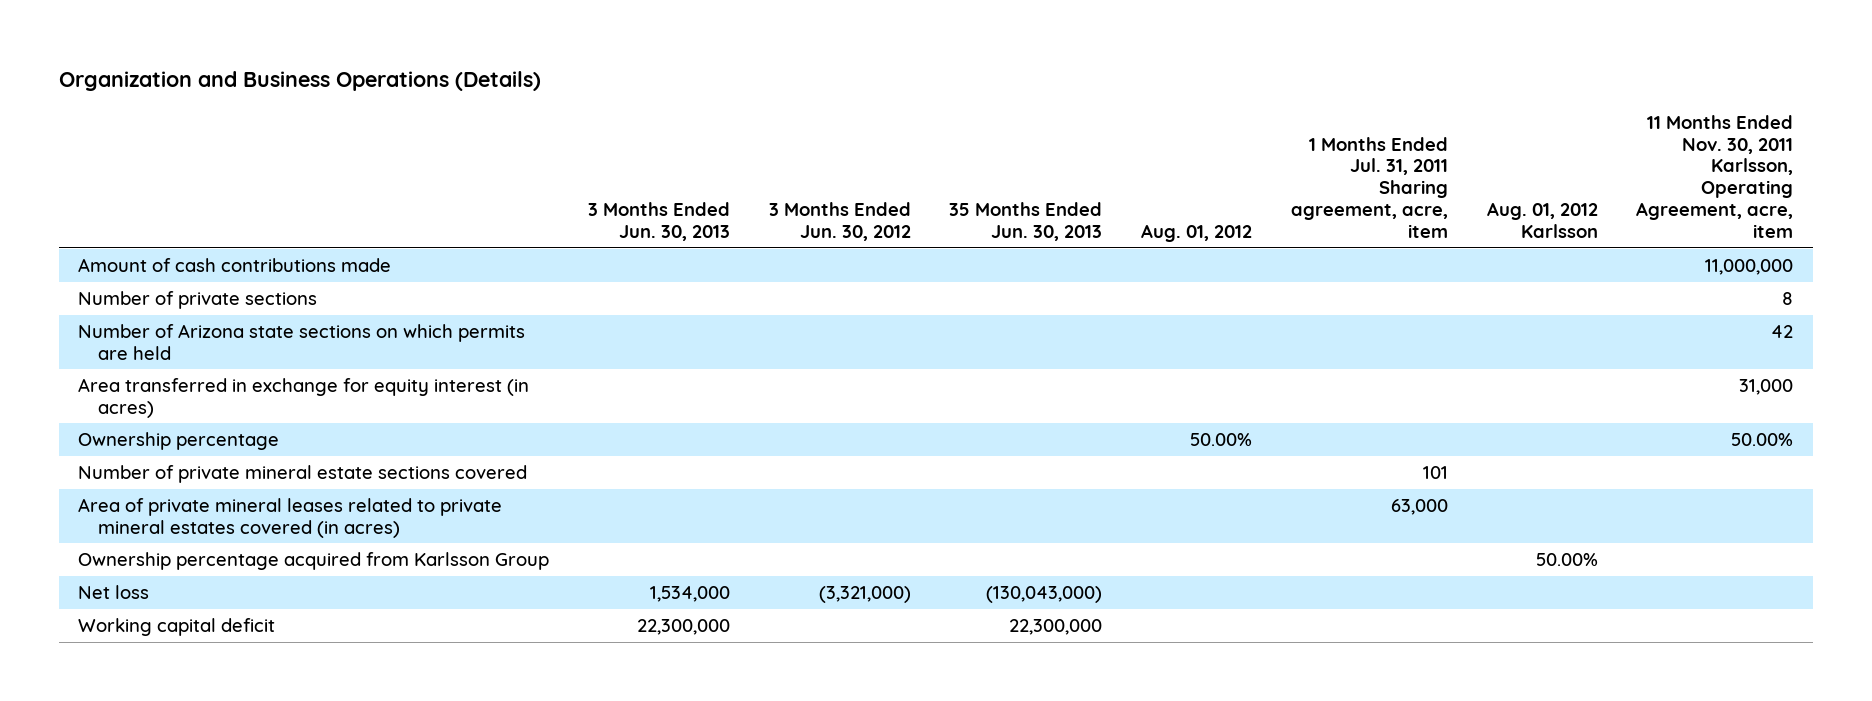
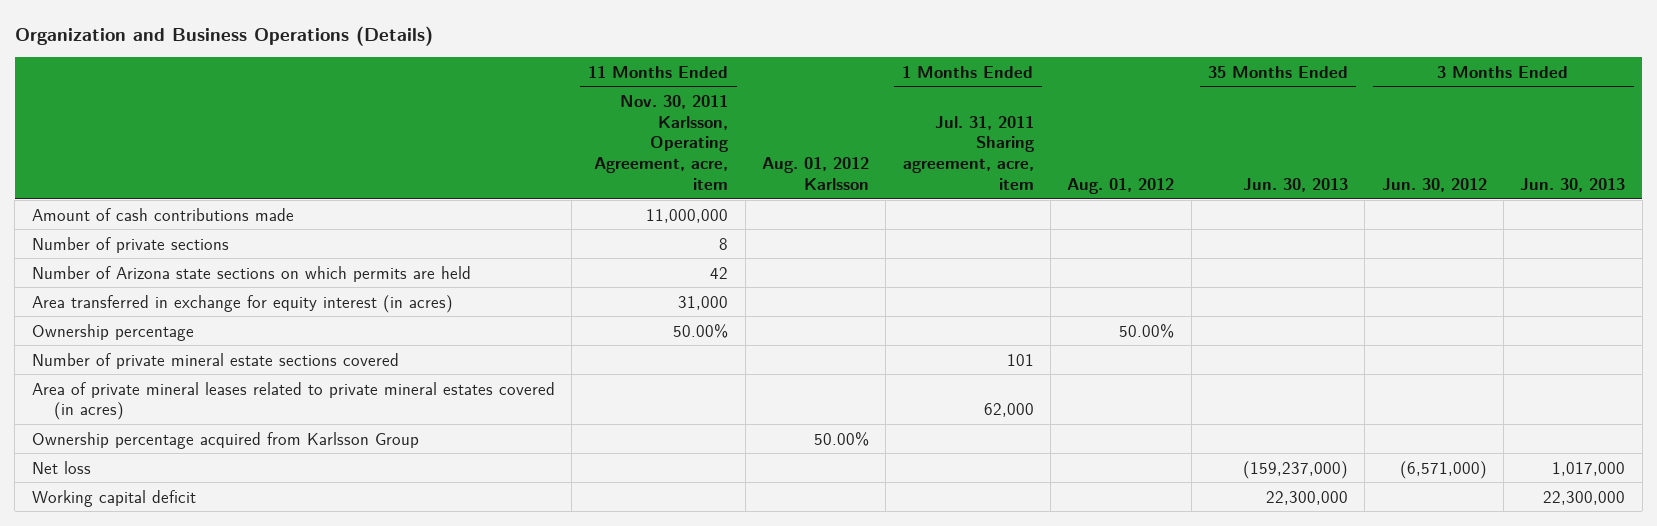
- | 3 Months Ended Jun. 30, 2013 | 3 Months Ended Jun. 30, 2012 | 35 Months Ended Jun. 30, 2013 | Aug. 01, 2012 | 1 Months Ended Jul. 31, 2011 Sharing agreement, acre, item | Aug. 01, 2012 Karlsson | 11 Months Ended Nov. 30, 2011 Karlsson, Operating Agreement, acre, item
+ | 11 Months Ended Nov. 30, 2011 Karlsson, Operating Agreement, acre, item | Aug. 01, 2012 Karlsson | 1 Months Ended Jul. 31, 2011 Sharing agreement, acre, item | Aug. 01, 2012 | 35 Months Ended Jun. 30, 2013 | 3 Months Ended Jun. 30, 2012 | 3 Months Ended Jun. 30, 2013
- Area of private mineral leases related to private mineral estates covered (in acres) | | | | | 63,000 | |
+ Area of private mineral leases related to private mineral estates covered (in acres) | | | 62,000 | | | |
- Net loss | 1,534,000 | (3,321,000) | (130,043,000) | | | |
+ Net loss | | | | | (159,237,000) | (6,571,000) | 1,017,000

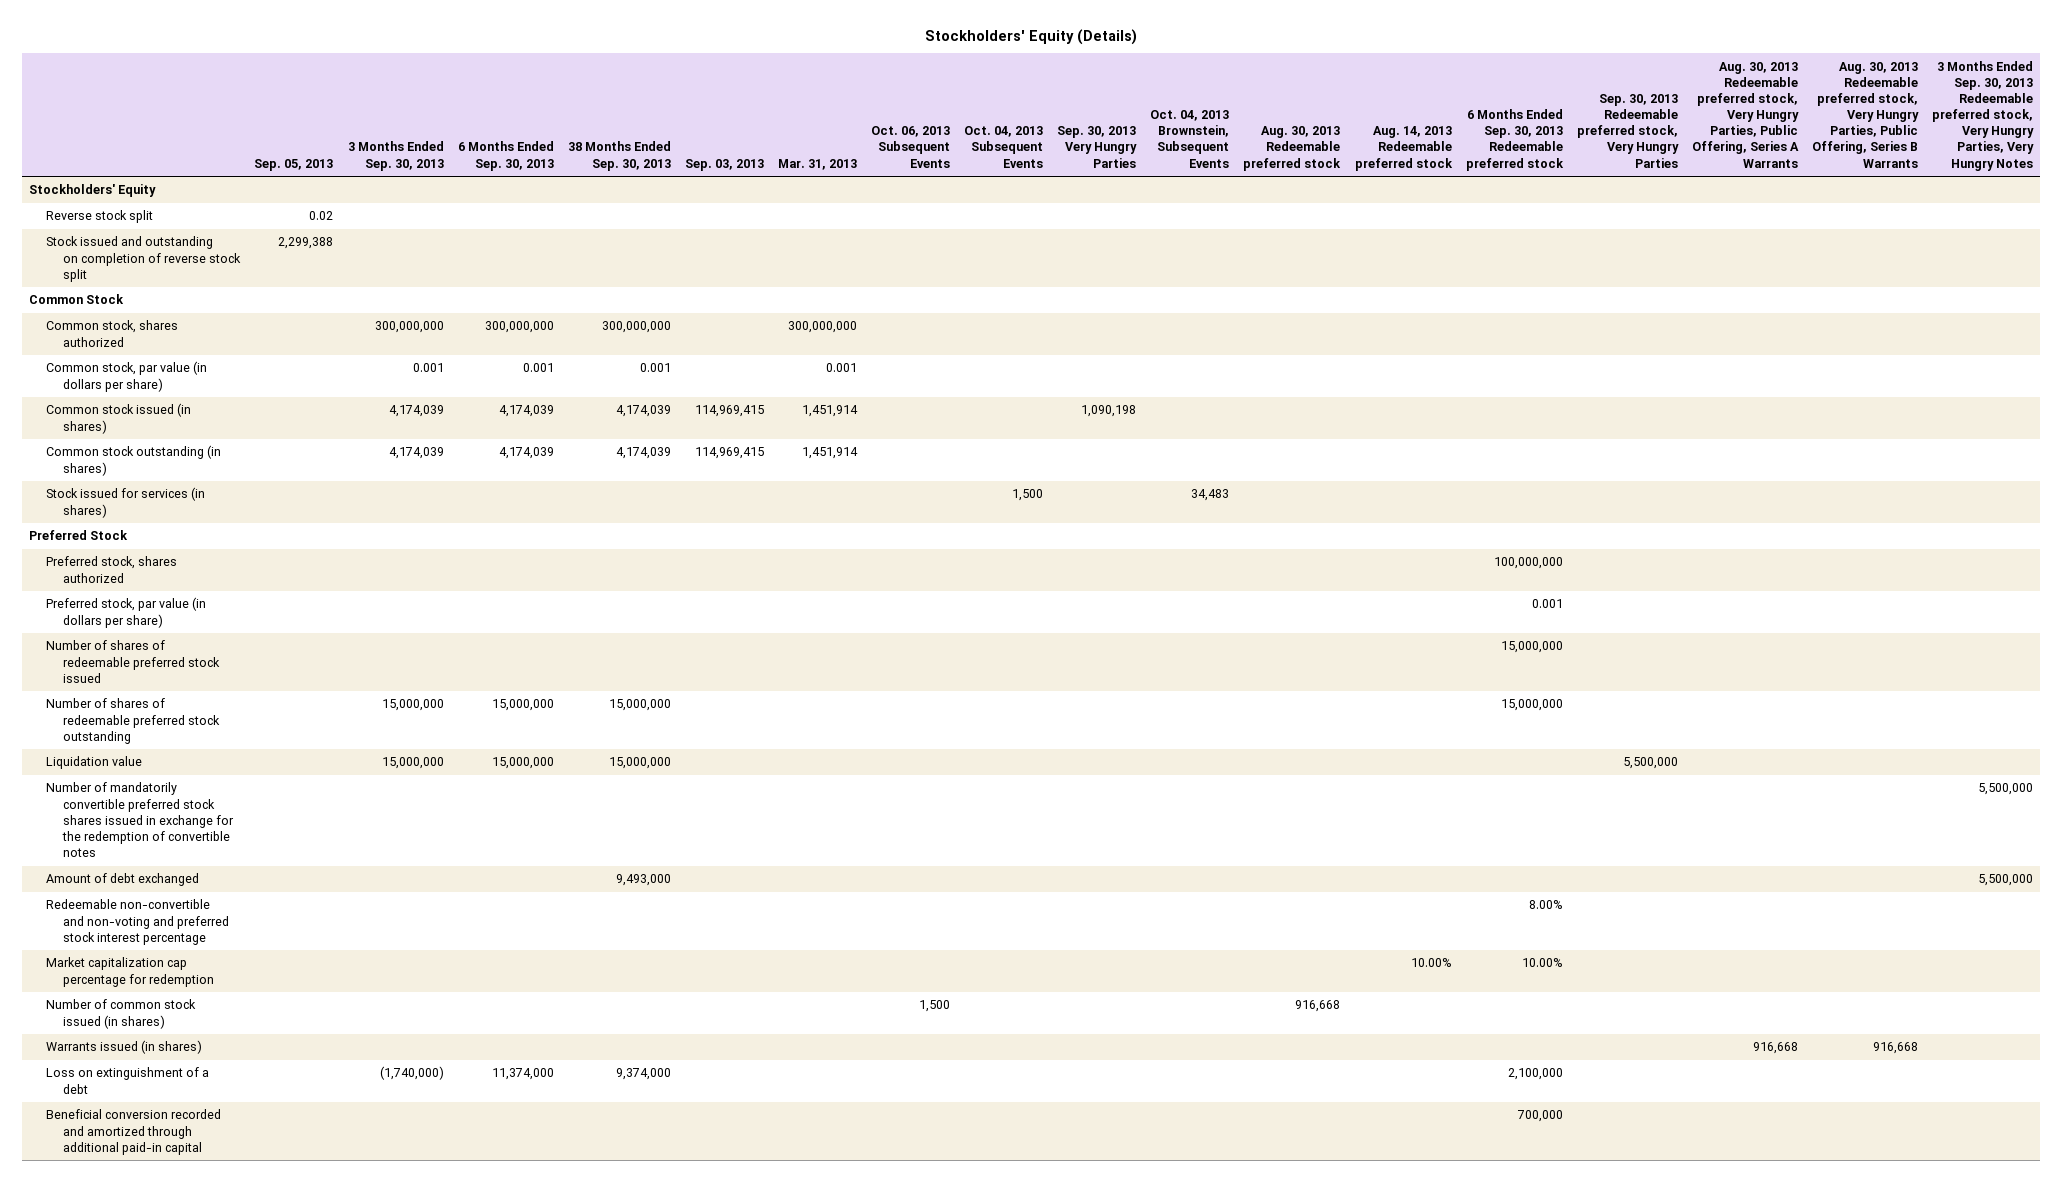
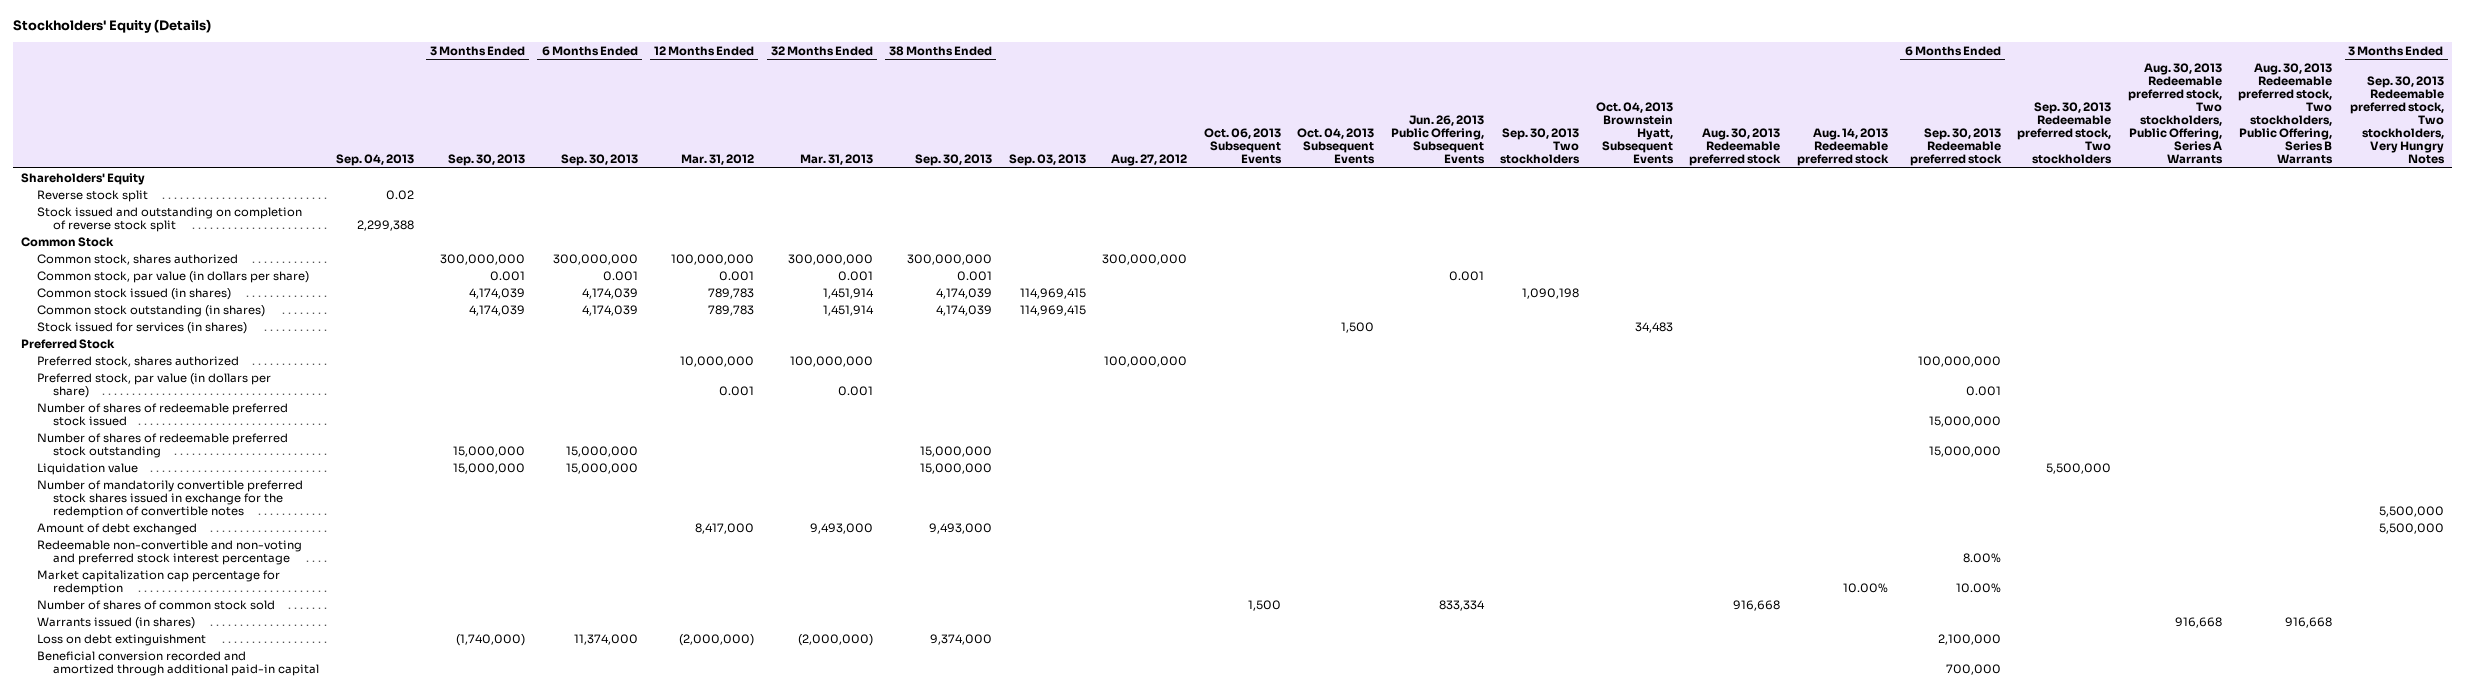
- | Sep. 05, 2013 | 3 Months Ended Sep. 30, 2013 | 6 Months Ended Sep. 30, 2013 | 38 Months Ended Sep. 30, 2013 | Sep. 03, 2013 | Mar. 31, 2013 | Oct. 06, 2013 Subsequent Events | Oct. 04, 2013 Subsequent Events | Sep. 30, 2013 Very Hungry Parties | Oct. 04, 2013 Brownstein, Subsequent Events | Aug. 30, 2013 Redeemable preferred stock | Aug. 14, 2013 Redeemable preferred stock | 6 Months Ended Sep. 30, 2013 Redeemable preferred stock | Sep. 30, 2013 Redeemable preferred stock, Very Hungry Parties | Aug. 30, 2013 Redeemable preferred stock, Very Hungry Parties, Public Offering, Series A Warrants | Aug. 30, 2013 Redeemable preferred stock, Very Hungry Parties, Public Offering, Series B Warrants | 3 Months Ended Sep. 30, 2013 Redeemable preferred stock, Very Hungry Parties, Very Hungry Notes
+ | Sep. 04, 2013 | 3 Months Ended Sep. 30, 2013 | 6 Months Ended Sep. 30, 2013 | 12 Months Ended Mar. 31, 2012 | 32 Months Ended Mar. 31, 2013 | 38 Months Ended Sep. 30, 2013 | Sep. 03, 2013 | Aug. 27, 2012 | Oct. 06, 2013 Subsequent Events | Oct. 04, 2013 Subsequent Events | Jun. 26, 2013 Public Offering, Subsequent Events | Sep. 30, 2013 Two stockholders | Oct. 04, 2013 Brownstein Hyatt, Subsequent Events | Aug. 30, 2013 Redeemable preferred stock | Aug. 14, 2013 Redeemable preferred stock | 6 Months Ended Sep. 30, 2013 Redeemable preferred stock | Sep. 30, 2013 Redeemable preferred stock, Two stockholders | Aug. 30, 2013 Redeemable preferred stock, Two stockholders, Public Offering, Series A Warrants | Aug. 30, 2013 Redeemable preferred stock, Two stockholders, Public Offering, Series B Warrants | 3 Months Ended Sep. 30, 2013 Redeemable preferred stock, Two stockholders, Very Hungry Notes
- Stockholders' Equity
+ Shareholders' Equity
- Number of common stock issued (in shares) | | | | | | | 1,500 | | | | 916,668 | | | | | |
+ Number of shares of common stock sold | | | | | | | | | 1,500 | | 833,334 | | | 916,668 | | | | | |
- Loss on extinguishment of a debt | | (1,740,000) | 11,374,000 | 9,374,000 | | | | | | | | | 2,100,000 | | | |
+ Loss on debt extinguishment | | (1,740,000) | 11,374,000 | (2,000,000) | (2,000,000) | 9,374,000 | | | | | | | | | | 2,100,000 | | | |

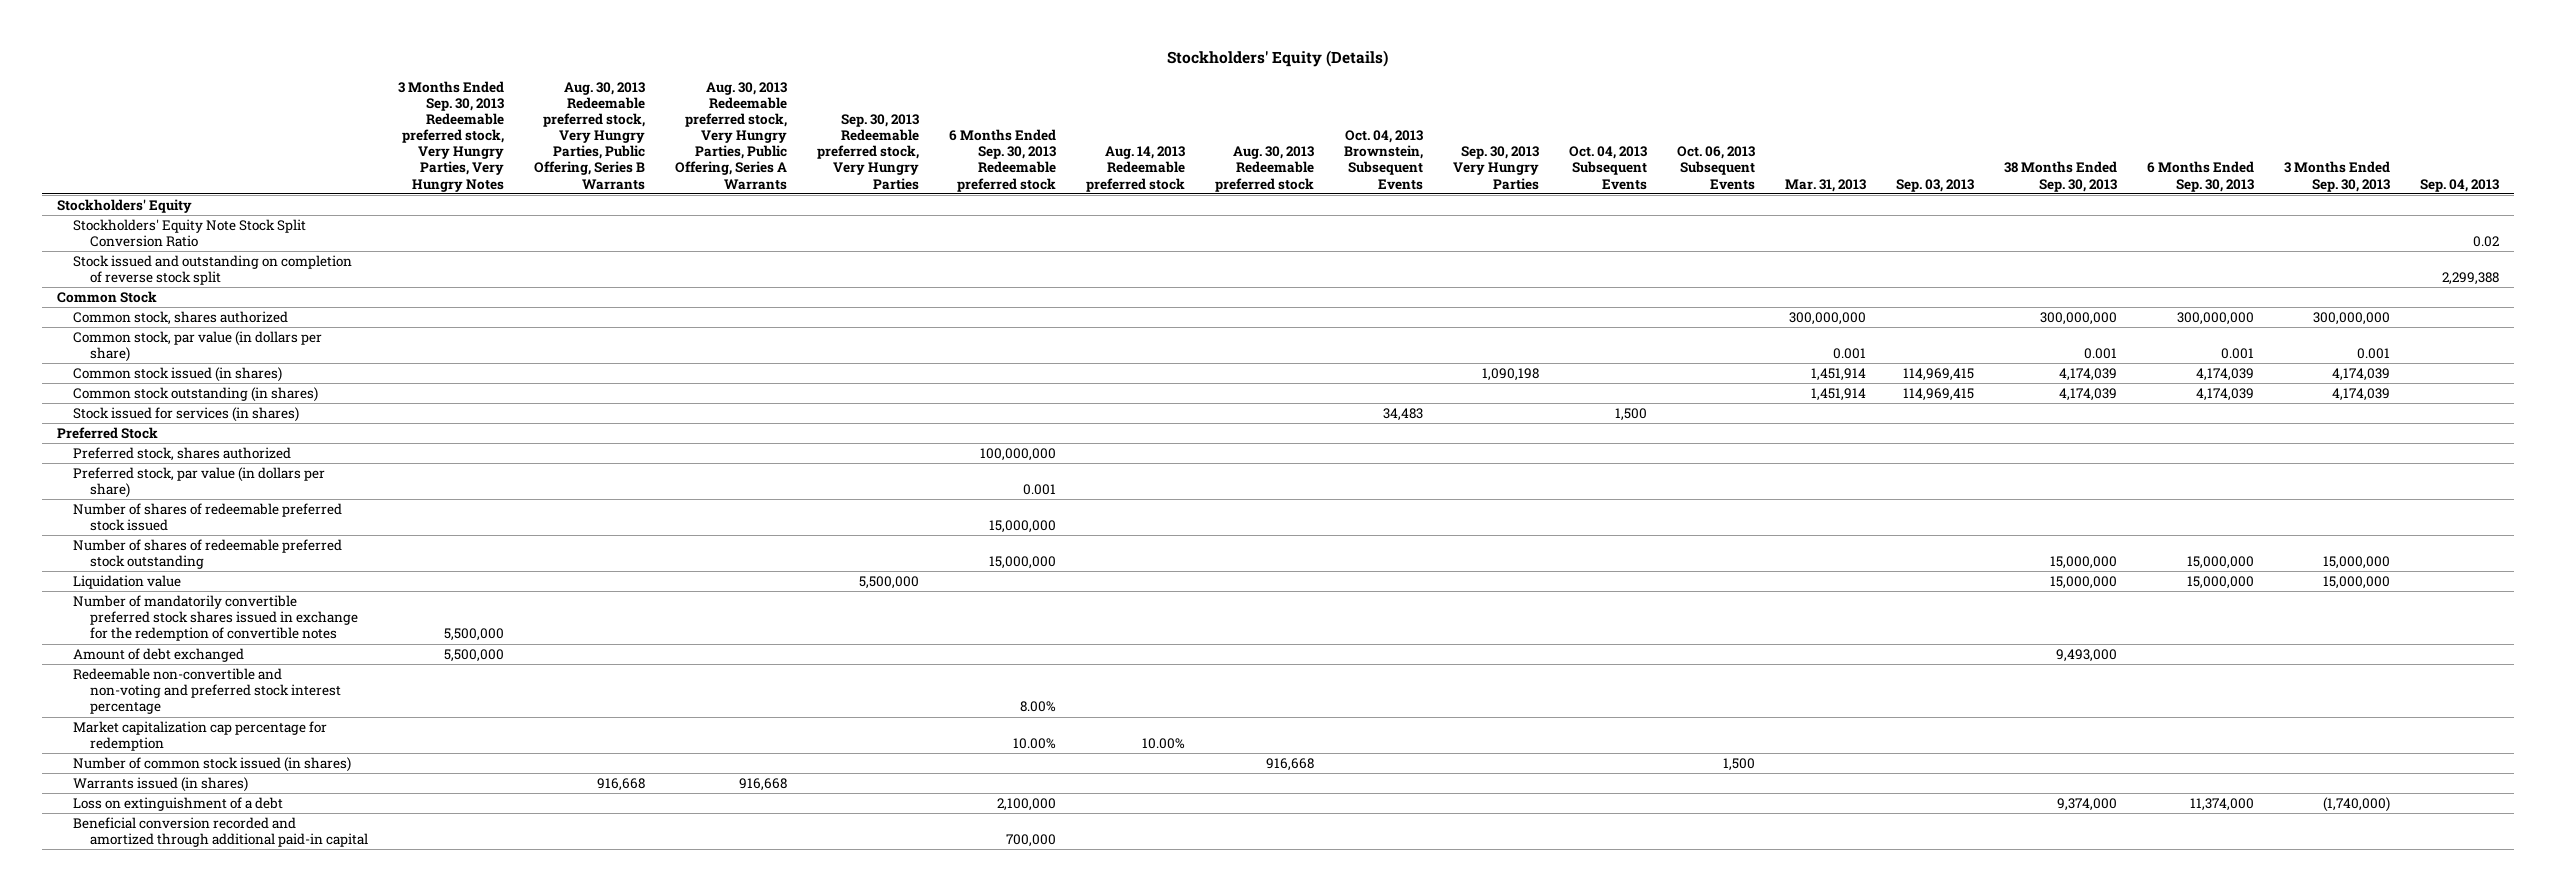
- | Sep. 04, 2013 | 3 Months Ended Sep. 30, 2013 | 6 Months Ended Sep. 30, 2013 | 12 Months Ended Mar. 31, 2012 | 32 Months Ended Mar. 31, 2013 | 38 Months Ended Sep. 30, 2013 | Sep. 03, 2013 | Aug. 27, 2012 | Oct. 06, 2013 Subsequent Events | Oct. 04, 2013 Subsequent Events | Jun. 26, 2013 Public Offering, Subsequent Events | Sep. 30, 2013 Two stockholders | Oct. 04, 2013 Brownstein Hyatt, Subsequent Events | Aug. 30, 2013 Redeemable preferred stock | Aug. 14, 2013 Redeemable preferred stock | 6 Months Ended Sep. 30, 2013 Redeemable preferred stock | Sep. 30, 2013 Redeemable preferred stock, Two stockholders | Aug. 30, 2013 Redeemable preferred stock, Two stockholders, Public Offering, Series A Warrants | Aug. 30, 2013 Redeemable preferred stock, Two stockholders, Public Offering, Series B Warrants | 3 Months Ended Sep. 30, 2013 Redeemable preferred stock, Two stockholders, Very Hungry Notes
+ | 3 Months Ended Sep. 30, 2013 Redeemable preferred stock, Very Hungry Parties, Very Hungry Notes | Aug. 30, 2013 Redeemable preferred stock, Very Hungry Parties, Public Offering, Series B Warrants | Aug. 30, 2013 Redeemable preferred stock, Very Hungry Parties, Public Offering, Series A Warrants | Sep. 30, 2013 Redeemable preferred stock, Very Hungry Parties | 6 Months Ended Sep. 30, 2013 Redeemable preferred stock | Aug. 14, 2013 Redeemable preferred stock | Aug. 30, 2013 Redeemable preferred stock | Oct. 04, 2013 Brownstein, Subsequent Events | Sep. 30, 2013 Very Hungry Parties | Oct. 04, 2013 Subsequent Events | Oct. 06, 2013 Subsequent Events | Mar. 31, 2013 | Sep. 03, 2013 | 38 Months Ended Sep. 30, 2013 | 6 Months Ended Sep. 30, 2013 | 3 Months Ended Sep. 30, 2013 | Sep. 04, 2013
- Shareholders' Equity
- Reverse stock split | 0.02 | | | | | | | | | | | | | | | | | | |
+ Stockholders' Equity
+ Stockholders' Equity Note Stock Split Conversion Ratio | | | | | | | | | | | | | | | | | 0.02
- Number of shares of common stock sold | | | | | | | | | 1,500 | | 833,334 | | | 916,668 | | | | | |
+ Number of common stock issued (in shares) | | | | | | | 916,668 | | | | 1,500 | | | | | |
- Loss on debt extinguishment | | (1,740,000) | 11,374,000 | (2,000,000) | (2,000,000) | 9,374,000 | | | | | | | | | | 2,100,000 | | | |
+ Loss on extinguishment of a debt | | | | | 2,100,000 | | | | | | | | | 9,374,000 | 11,374,000 | (1,740,000) |

